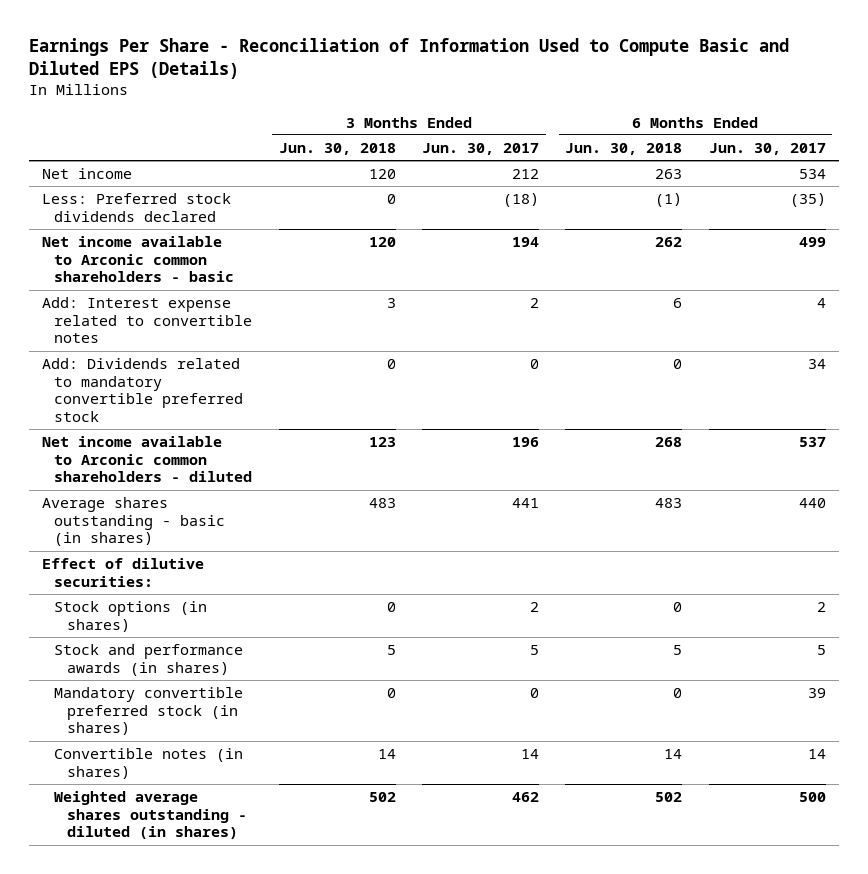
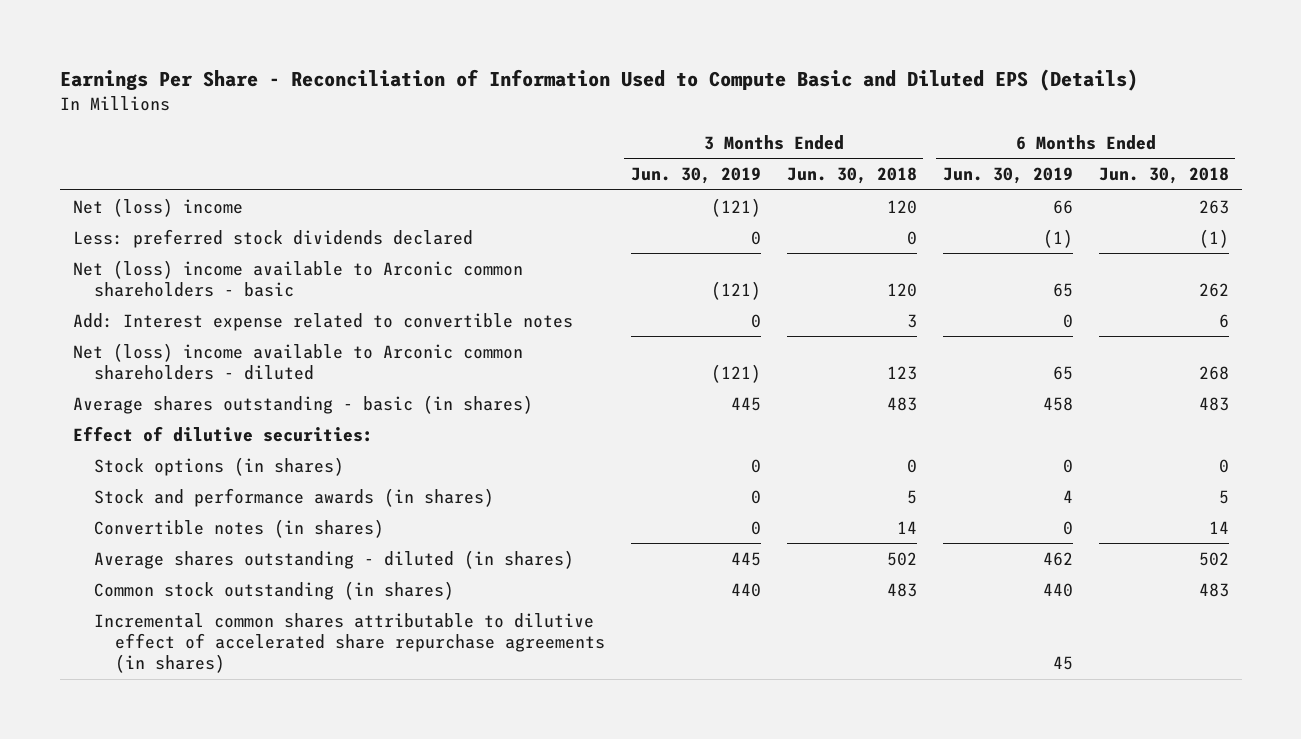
- | 3 Months Ended Jun. 30, 2018 | 3 Months Ended Jun. 30, 2017 | 6 Months Ended Jun. 30, 2018 | 6 Months Ended Jun. 30, 2017
+ | 3 Months Ended Jun. 30, 2019 | 3 Months Ended Jun. 30, 2018 | 6 Months Ended Jun. 30, 2019 | 6 Months Ended Jun. 30, 2018
- Net income | 120 | 212 | 263 | 534
- Less: Preferred stock dividends declared | 0 | (18) | (1) | (35)
- Net income available to Arconic common shareholders - basic | 120 | 194 | 262 | 499
+ Net (loss) income | (121) | 120 | 66 | 263
+ Less: preferred stock dividends declared | 0 | 0 | (1) | (1)
+ Net (loss) income available to Arconic common shareholders - basic | (121) | 120 | 65 | 262
- Add: Dividends related to mandatory convertible preferred stock | 0 | 0 | 0 | 34
- Net income available to Arconic common shareholders - diluted | 123 | 196 | 268 | 537
+ Net (loss) income available to Arconic common shareholders - diluted | (121) | 123 | 65 | 268
- Mandatory convertible preferred stock (in shares) | 0 | 0 | 0 | 39
- Weighted average shares outstanding - diluted (in shares) | 502 | 462 | 502 | 500
+ Average shares outstanding - diluted (in shares) | 445 | 502 | 462 | 502
+ Common stock outstanding (in shares) | 440 | 483 | 440 | 483
+ Incremental common shares attributable to dilutive effect of accelerated share repurchase agreements (in shares) | | | 45 |

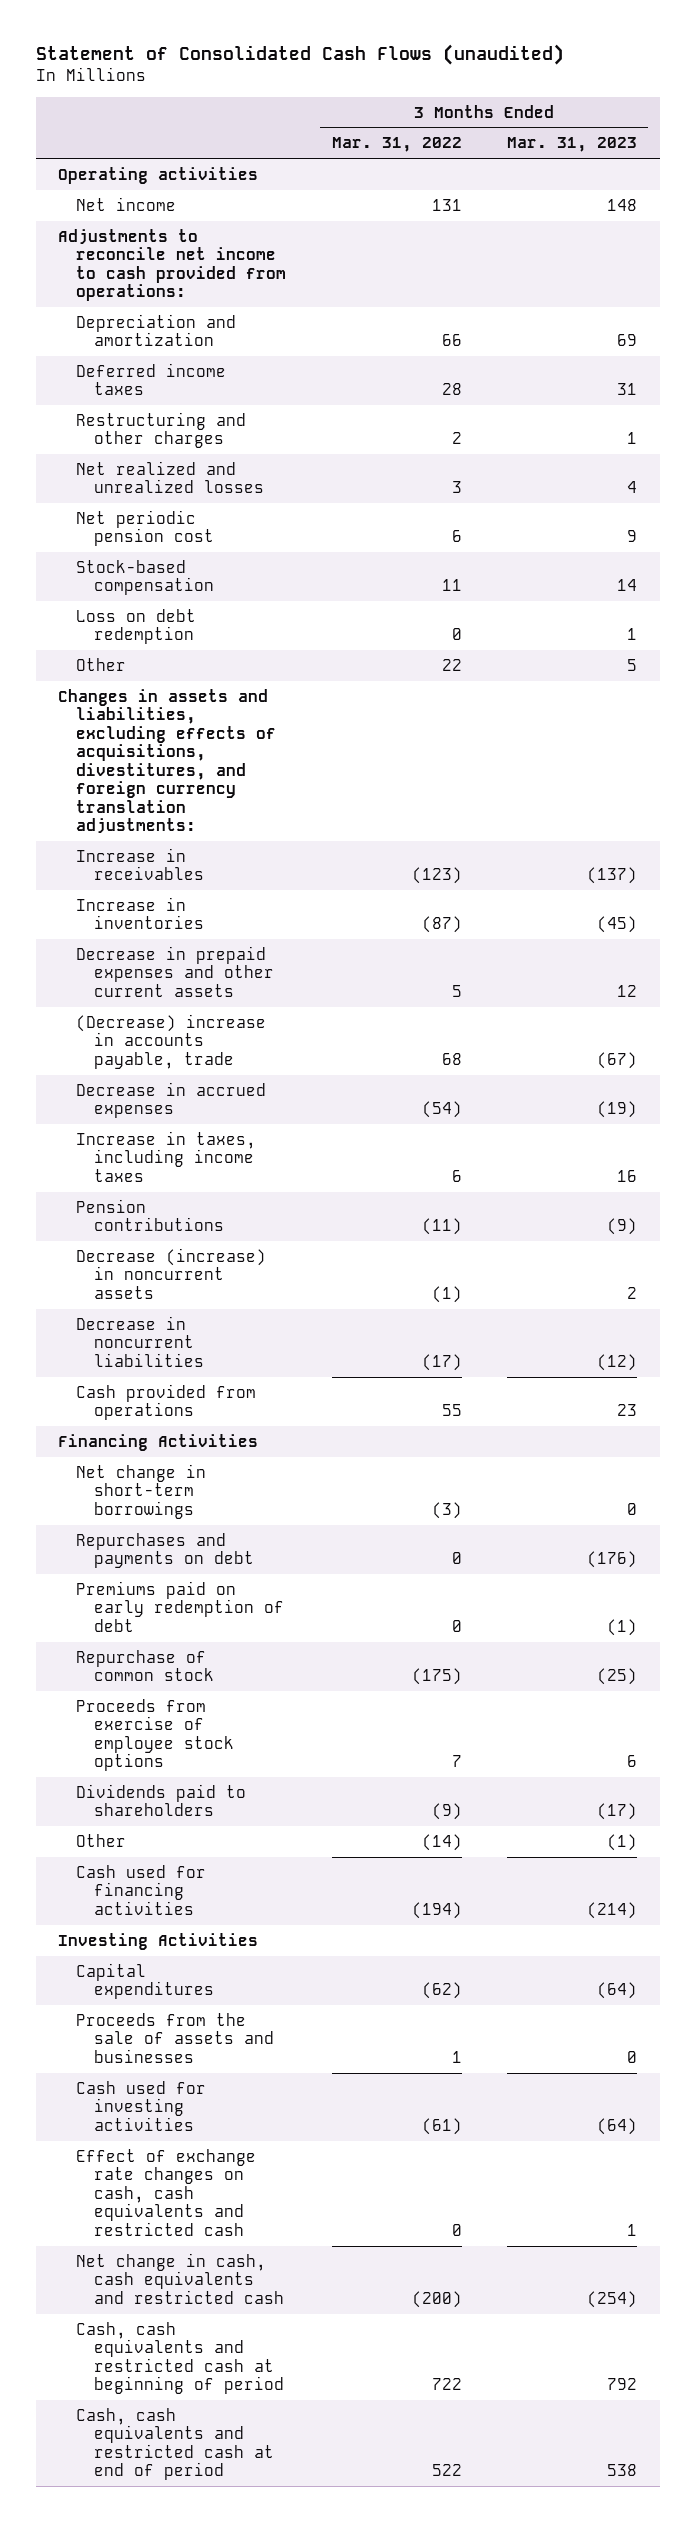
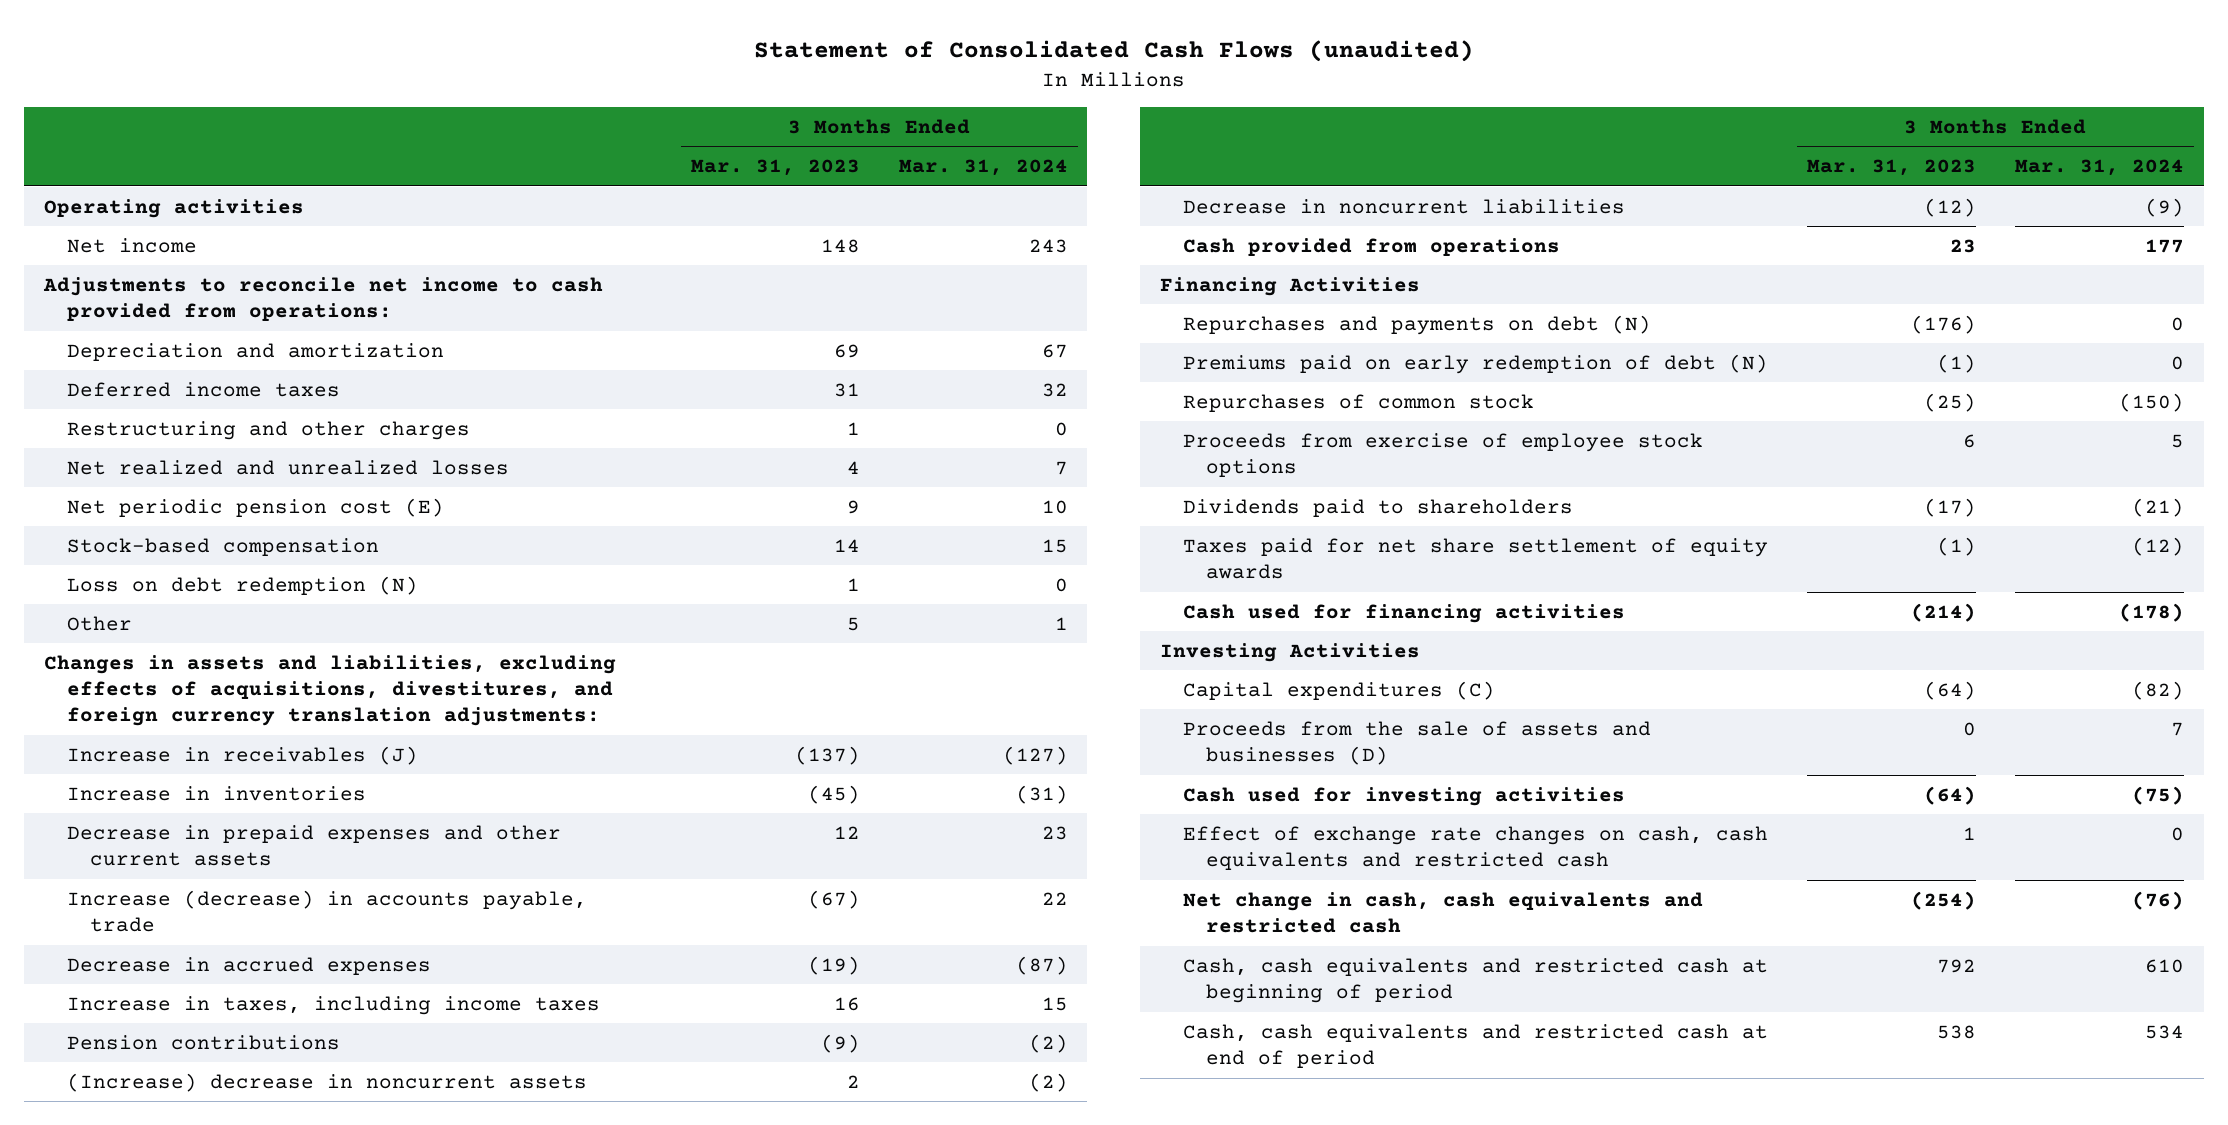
- | 3 Months Ended Mar. 31, 2022 | 3 Months Ended Mar. 31, 2023
+ | 3 Months Ended Mar. 31, 2023 | 3 Months Ended Mar. 31, 2024
- Net periodic pension cost | 6 | 9
+ Net periodic pension cost (E) | 9 | 10
- Loss on debt redemption | 0 | 1
+ Loss on debt redemption (N) | 1 | 0
- Increase in receivables | (123) | (137)
+ Increase in receivables (J) | (137) | (127)
- (Decrease) increase in accounts payable, trade | 68 | (67)
+ Increase (decrease) in accounts payable, trade | (67) | 22
- Decrease (increase) in noncurrent assets | (1) | 2
+ (Increase) decrease in noncurrent assets | 2 | (2)
- Net change in short-term borrowings | (3) | 0
- Repurchases and payments on debt | 0 | (176)
- Premiums paid on early redemption of debt | 0 | (1)
- Repurchase of common stock | (175) | (25)
+ Repurchases and payments on debt (N) | (176) | 0
+ Premiums paid on early redemption of debt (N) | (1) | 0
+ Repurchases of common stock | (25) | (150)
- Other | (14) | (1)
+ Taxes paid for net share settlement of equity awards | (1) | (12)
- Capital expenditures | (62) | (64)
- Proceeds from the sale of assets and businesses | 1 | 0
+ Capital expenditures (C) | (64) | (82)
+ Proceeds from the sale of assets and businesses (D) | 0 | 7

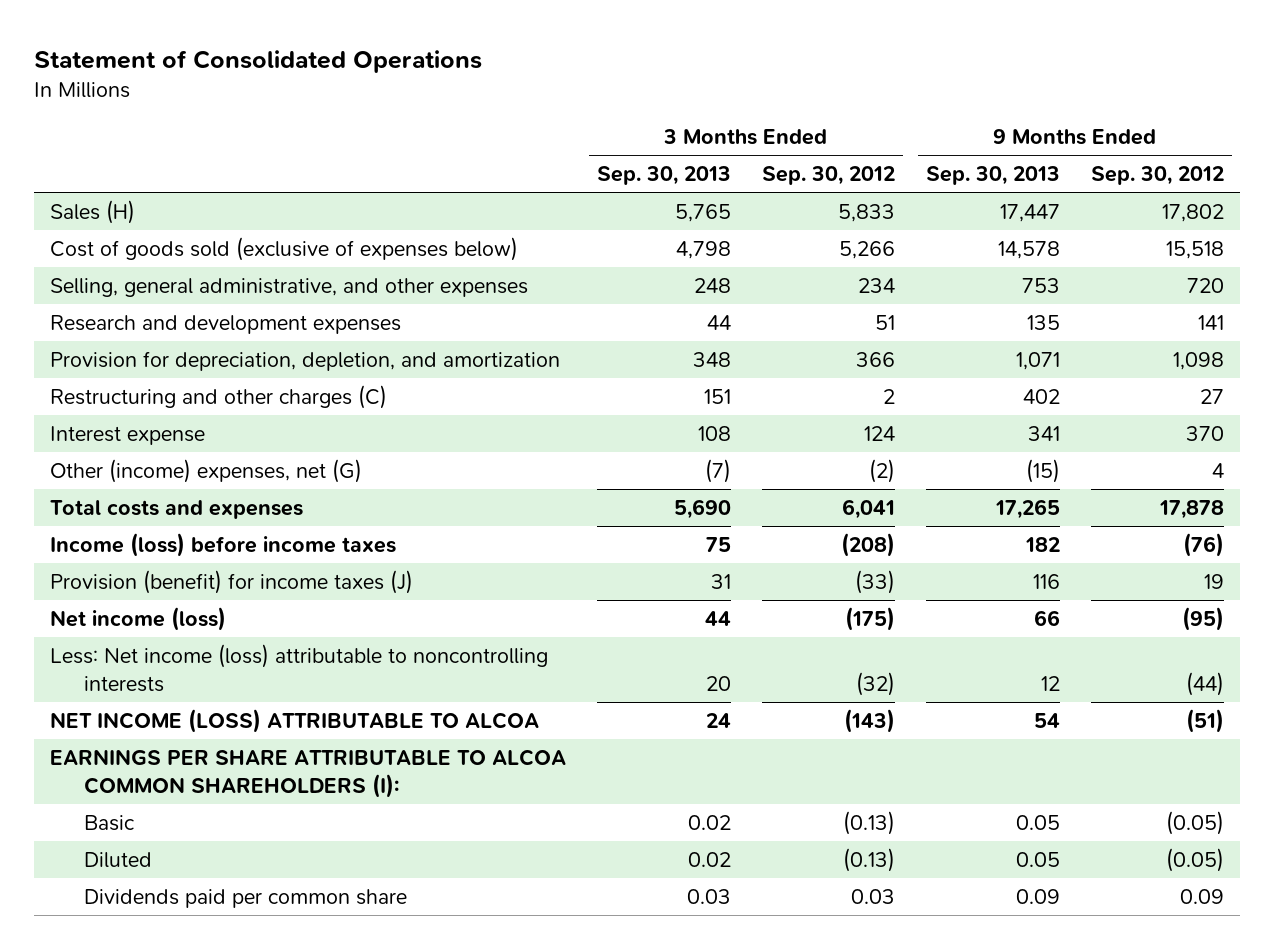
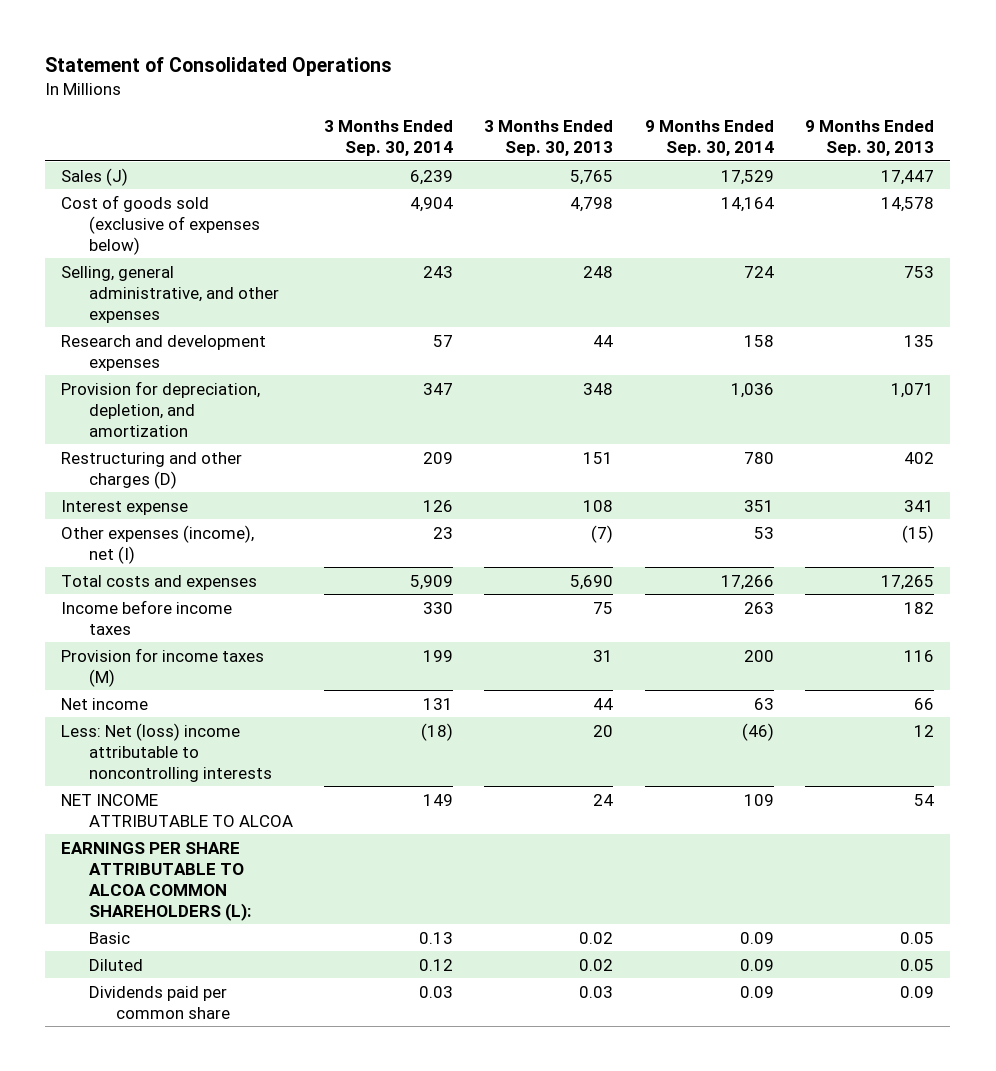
- | 3 Months Ended Sep. 30, 2013 | 3 Months Ended Sep. 30, 2012 | 9 Months Ended Sep. 30, 2013 | 9 Months Ended Sep. 30, 2012
+ | 3 Months Ended Sep. 30, 2014 | 3 Months Ended Sep. 30, 2013 | 9 Months Ended Sep. 30, 2014 | 9 Months Ended Sep. 30, 2013
- Sales (H) | 5,765 | 5,833 | 17,447 | 17,802
+ Sales (J) | 6,239 | 5,765 | 17,529 | 17,447
- Restructuring and other charges (C) | 151 | 2 | 402 | 27
+ Restructuring and other charges (D) | 209 | 151 | 780 | 402
- Other (income) expenses, net (G) | (7) | (2) | (15) | 4
+ Other expenses (income), net (I) | 23 | (7) | 53 | (15)
- Income (loss) before income taxes | 75 | (208) | 182 | (76)
- Provision (benefit) for income taxes (J) | 31 | (33) | 116 | 19
- Net income (loss) | 44 | (175) | 66 | (95)
- Less: Net income (loss) attributable to noncontrolling interests | 20 | (32) | 12 | (44)
- NET INCOME (LOSS) ATTRIBUTABLE TO ALCOA | 24 | (143) | 54 | (51)
- EARNINGS PER SHARE ATTRIBUTABLE TO ALCOA COMMON SHAREHOLDERS (I):
+ Income before income taxes | 330 | 75 | 263 | 182
+ Provision for income taxes (M) | 199 | 31 | 200 | 116
+ Net income | 131 | 44 | 63 | 66
+ Less: Net (loss) income attributable to noncontrolling interests | (18) | 20 | (46) | 12
+ NET INCOME ATTRIBUTABLE TO ALCOA | 149 | 24 | 109 | 54
+ EARNINGS PER SHARE ATTRIBUTABLE TO ALCOA COMMON SHAREHOLDERS (L):

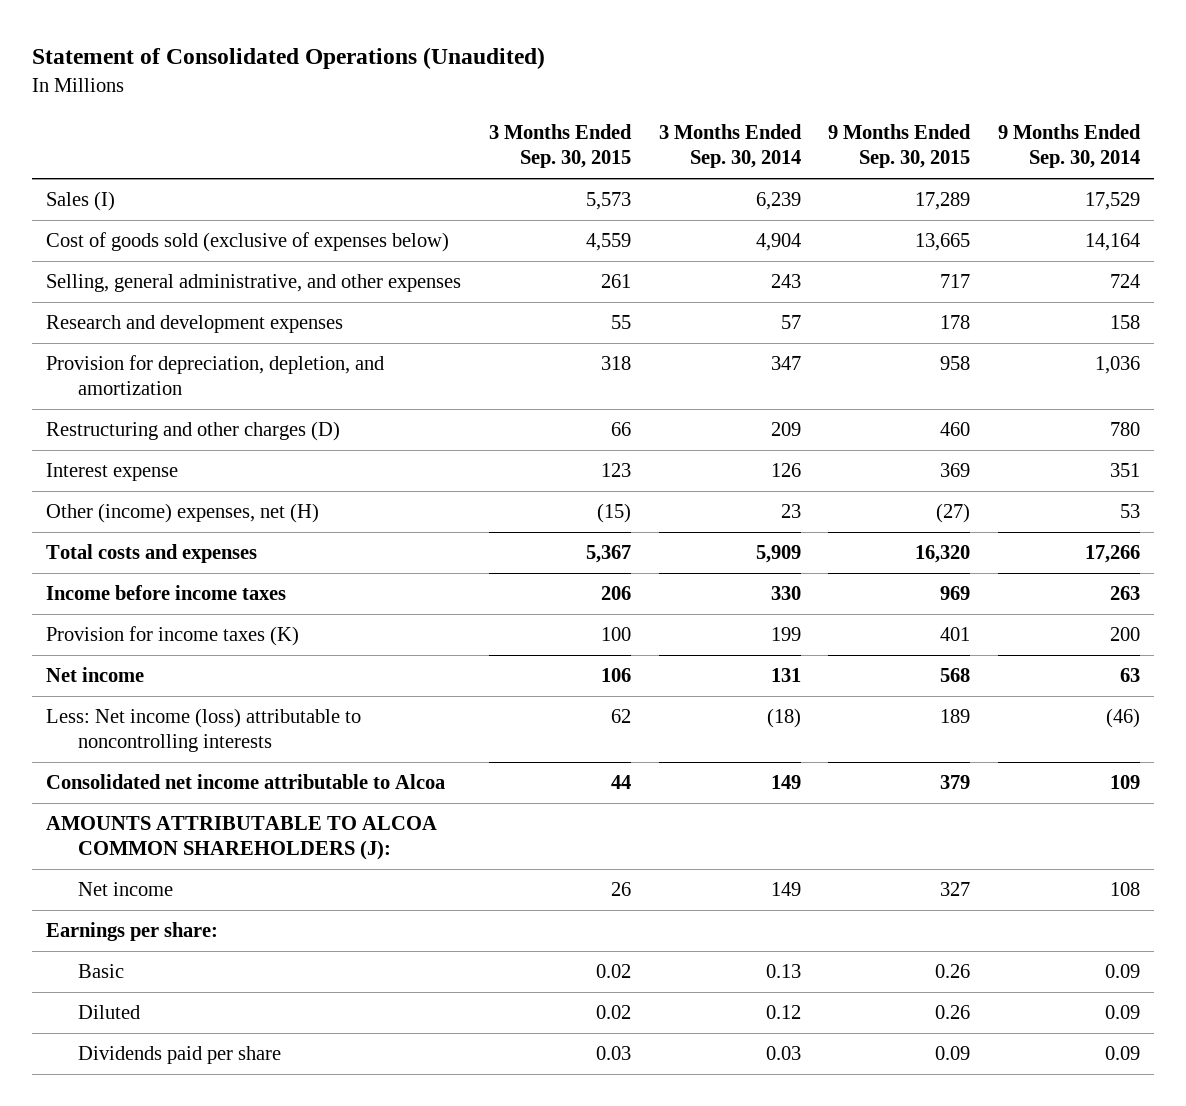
- Statement of Consolidated Operations
+ Statement of Consolidated Operations (Unaudited)
- | 3 Months Ended Sep. 30, 2014 | 3 Months Ended Sep. 30, 2013 | 9 Months Ended Sep. 30, 2014 | 9 Months Ended Sep. 30, 2013
+ | 3 Months Ended Sep. 30, 2015 | 3 Months Ended Sep. 30, 2014 | 9 Months Ended Sep. 30, 2015 | 9 Months Ended Sep. 30, 2014
- Sales (J) | 6,239 | 5,765 | 17,529 | 17,447
+ Sales (I) | 5,573 | 6,239 | 17,289 | 17,529
- Other expenses (income), net (I) | 23 | (7) | 53 | (15)
+ Other (income) expenses, net (H) | (15) | 23 | (27) | 53
- Provision for income taxes (M) | 199 | 31 | 200 | 116
+ Provision for income taxes (K) | 100 | 199 | 401 | 200
- Less: Net (loss) income attributable to noncontrolling interests | (18) | 20 | (46) | 12
- NET INCOME ATTRIBUTABLE TO ALCOA | 149 | 24 | 109 | 54
- EARNINGS PER SHARE ATTRIBUTABLE TO ALCOA COMMON SHAREHOLDERS (L):
+ Less: Net income (loss) attributable to noncontrolling interests | 62 | (18) | 189 | (46)
+ Consolidated net income attributable to Alcoa | 44 | 149 | 379 | 109
+ AMOUNTS ATTRIBUTABLE TO ALCOA COMMON SHAREHOLDERS (J):
+ Net income | 26 | 149 | 327 | 108
+ Earnings per share:
- Dividends paid per common share | 0.03 | 0.03 | 0.09 | 0.09
+ Dividends paid per share | 0.03 | 0.03 | 0.09 | 0.09

